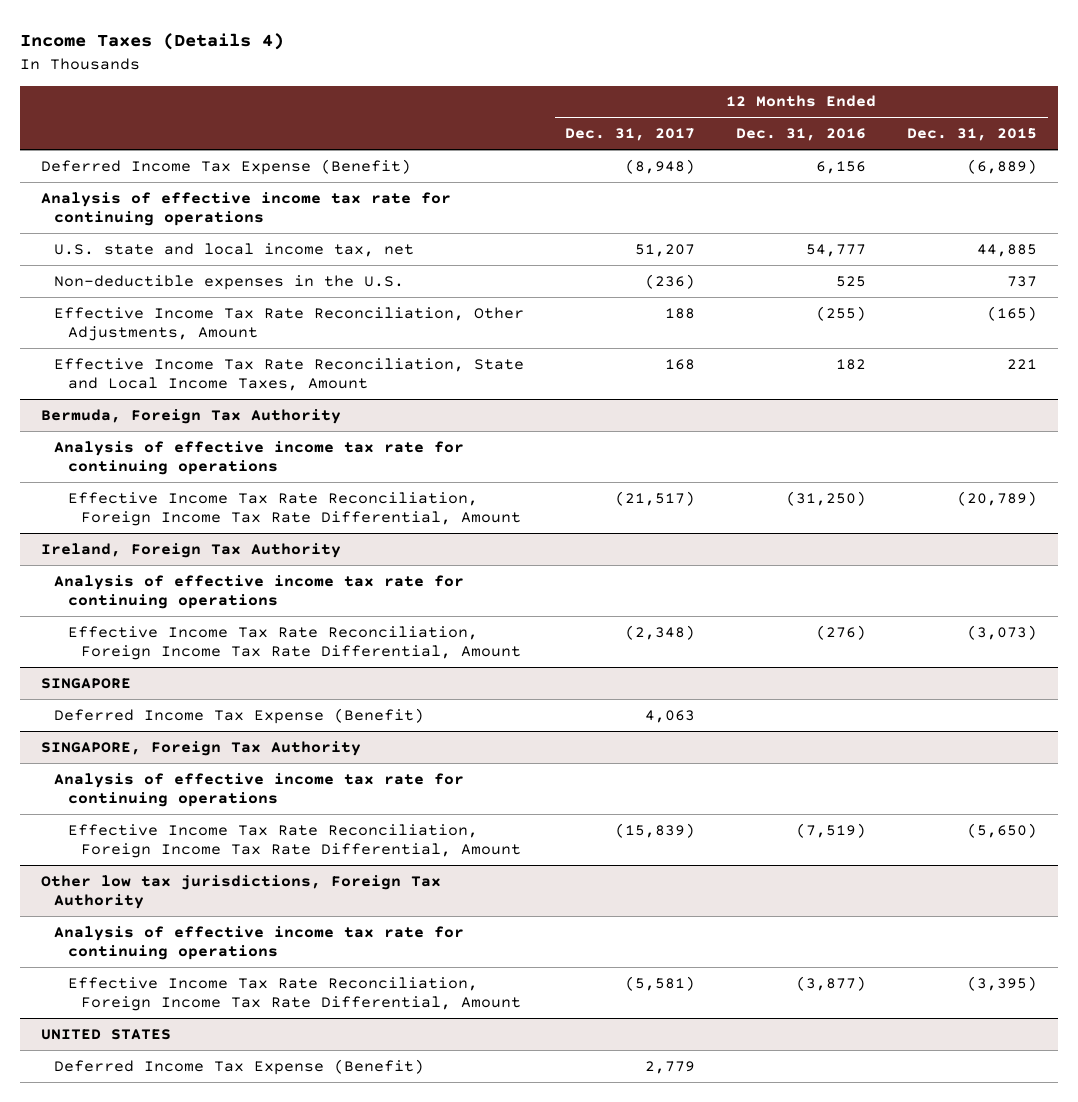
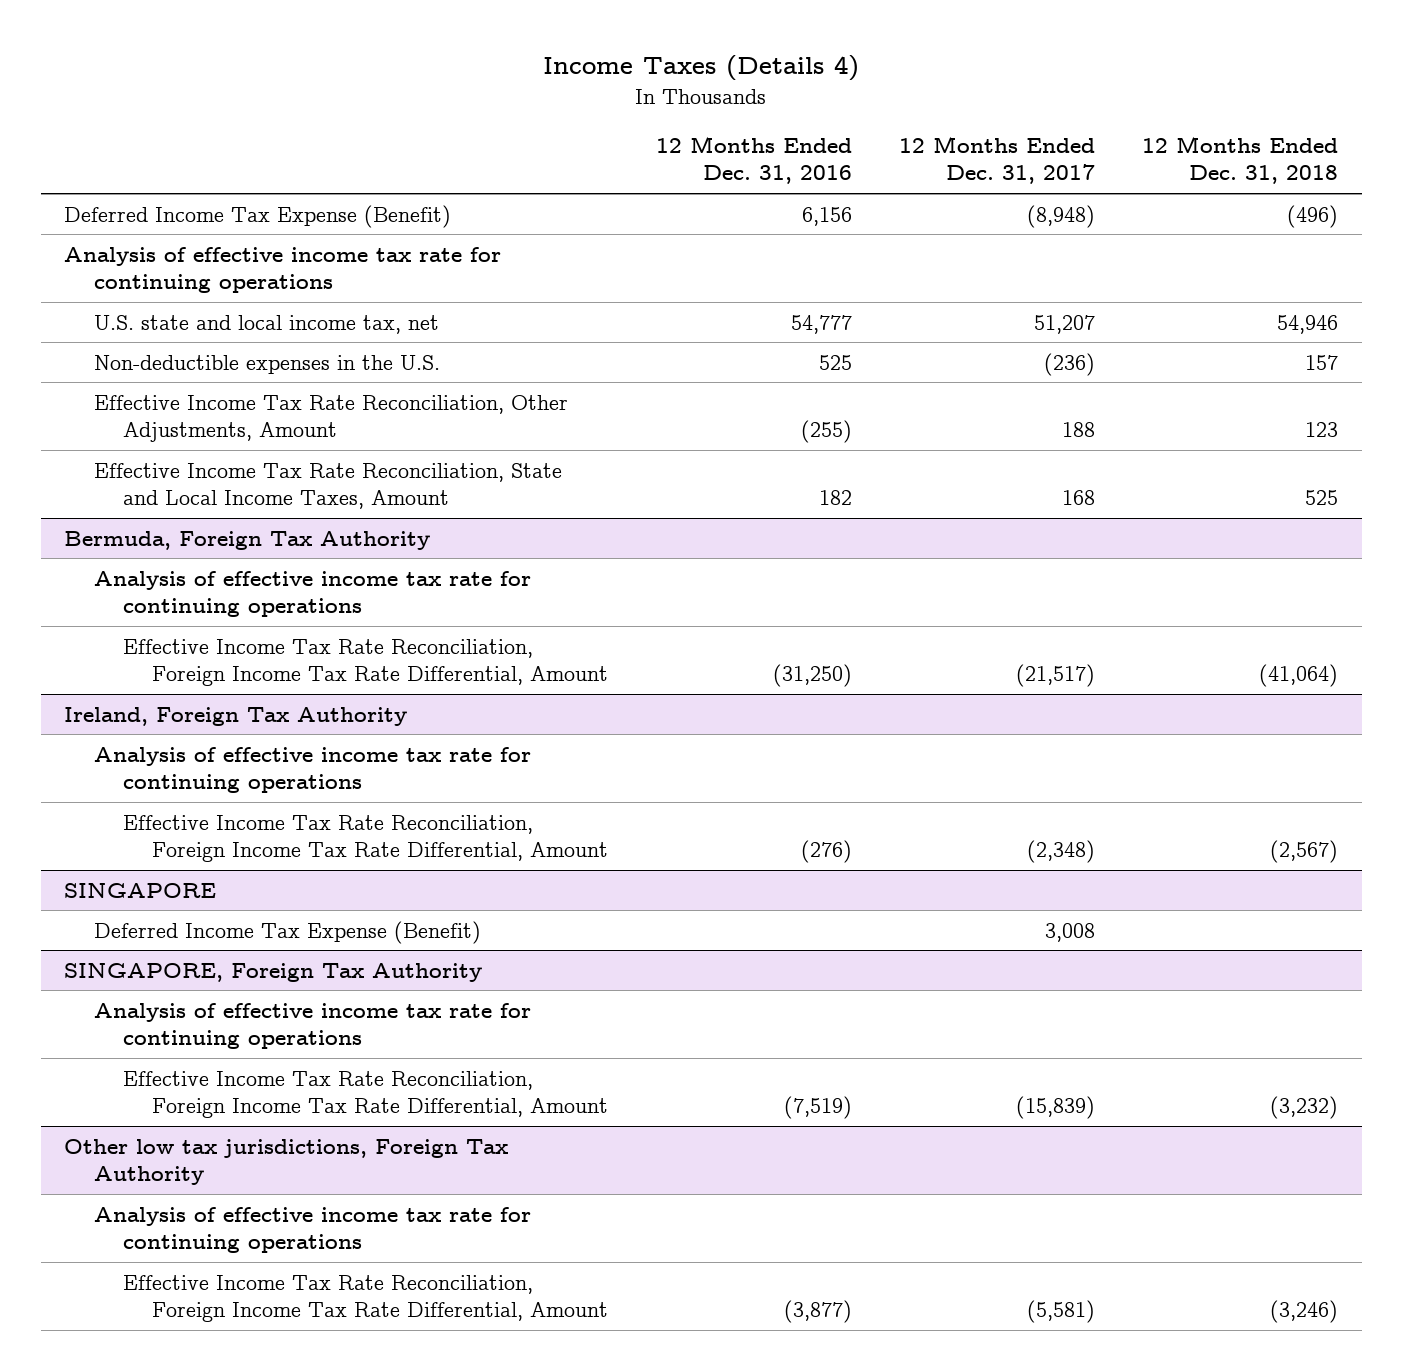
- | 12 Months Ended Dec. 31, 2017 | 12 Months Ended Dec. 31, 2016 | 12 Months Ended Dec. 31, 2015
+ | 12 Months Ended Dec. 31, 2016 | 12 Months Ended Dec. 31, 2017 | 12 Months Ended Dec. 31, 2018
@ SINGAPORE
- Deferred Income Tax Expense (Benefit) | 4,063 | |
+ Deferred Income Tax Expense (Benefit) | | 3,008 |
- UNITED STATES
- Deferred Income Tax Expense (Benefit) | 2,779 | |

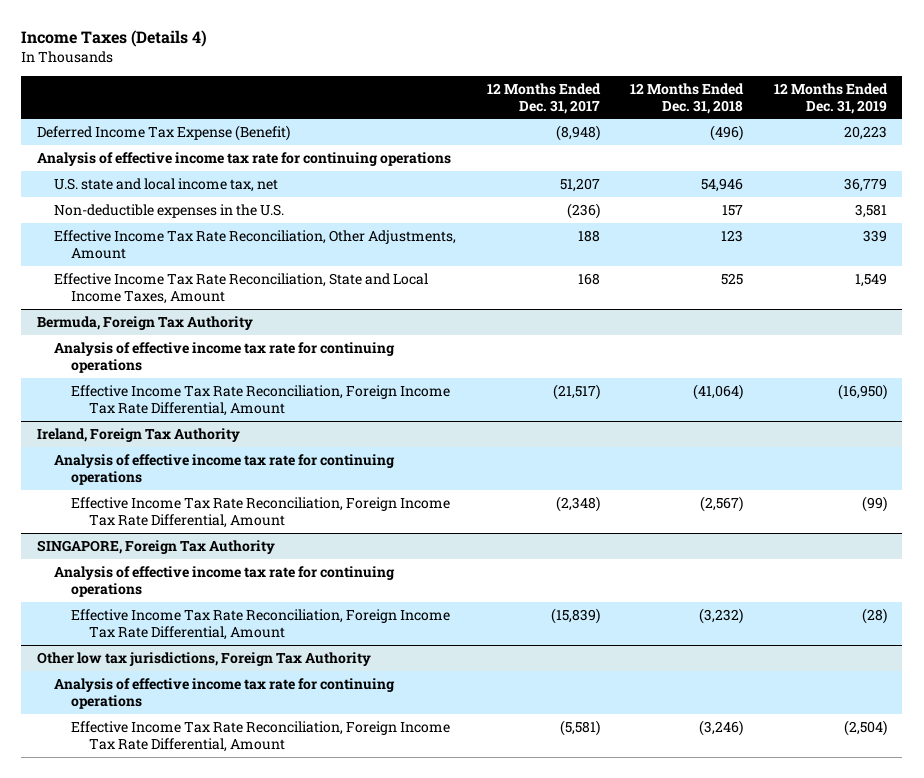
- | 12 Months Ended Dec. 31, 2016 | 12 Months Ended Dec. 31, 2017 | 12 Months Ended Dec. 31, 2018
+ | 12 Months Ended Dec. 31, 2017 | 12 Months Ended Dec. 31, 2018 | 12 Months Ended Dec. 31, 2019
- SINGAPORE
- Deferred Income Tax Expense (Benefit) | | 3,008 |

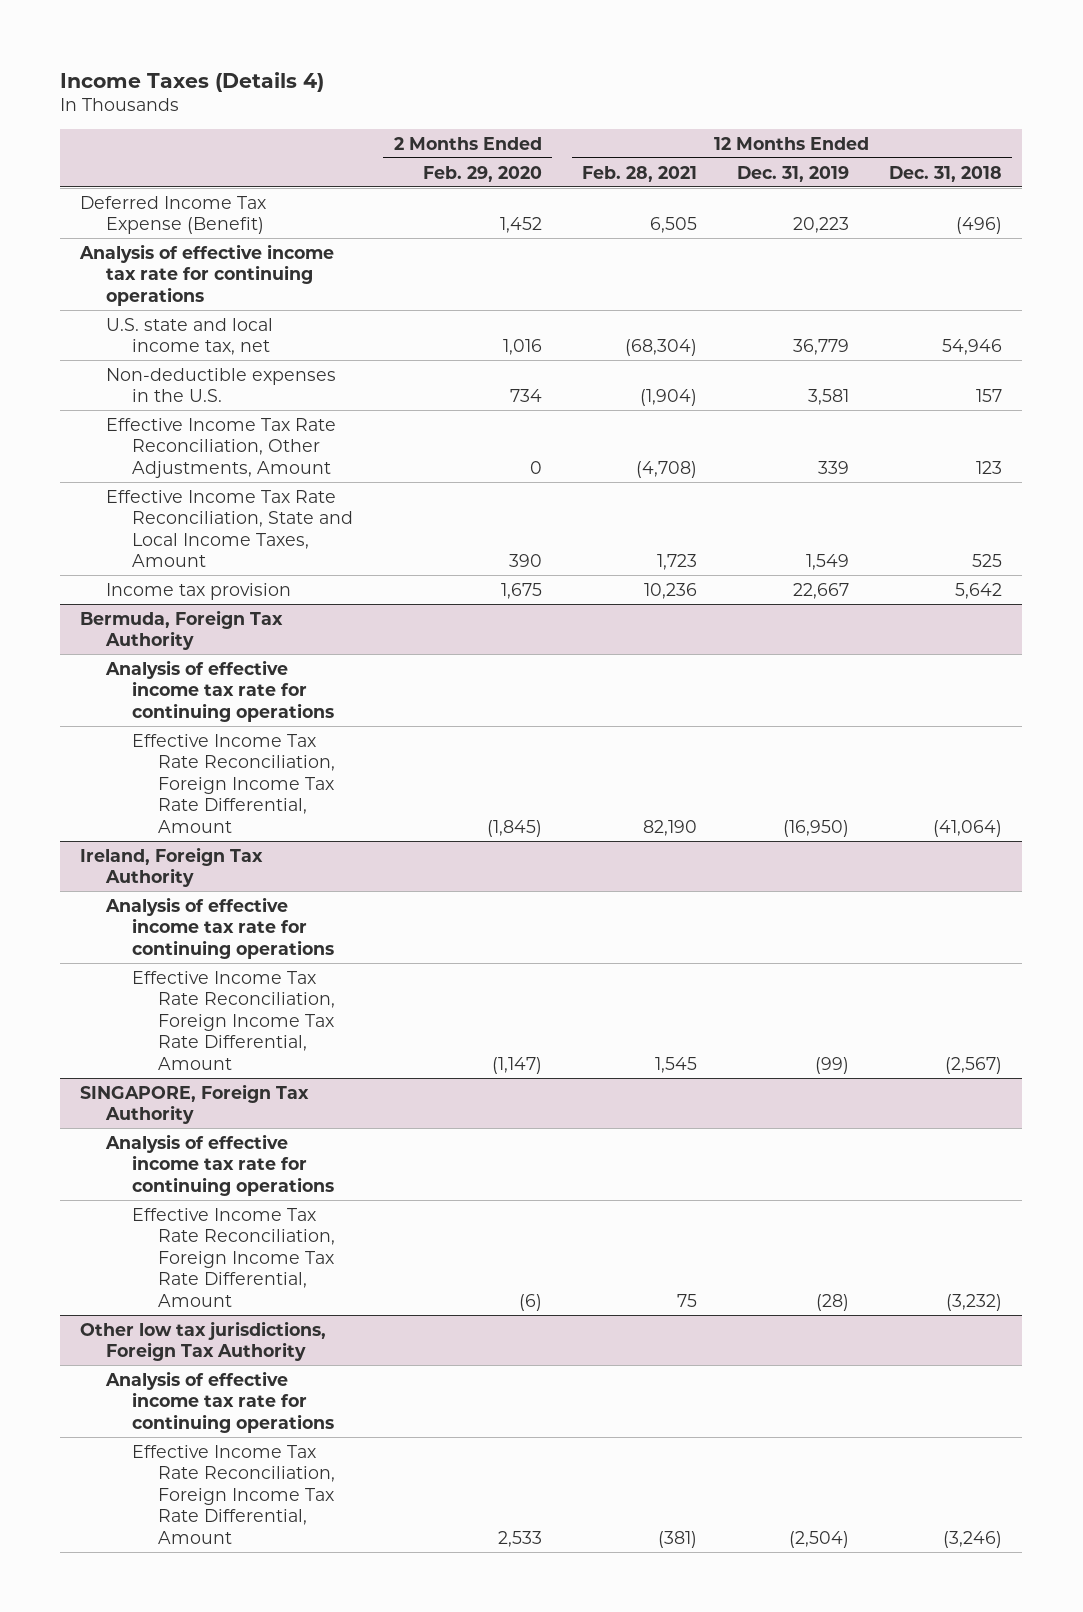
- | 12 Months Ended Dec. 31, 2017 | 12 Months Ended Dec. 31, 2018 | 12 Months Ended Dec. 31, 2019
+ | 2 Months Ended Feb. 29, 2020 | 12 Months Ended Feb. 28, 2021 | 12 Months Ended Dec. 31, 2019 | 12 Months Ended Dec. 31, 2018
+ Income tax provision | 1,675 | 10,236 | 22,667 | 5,642

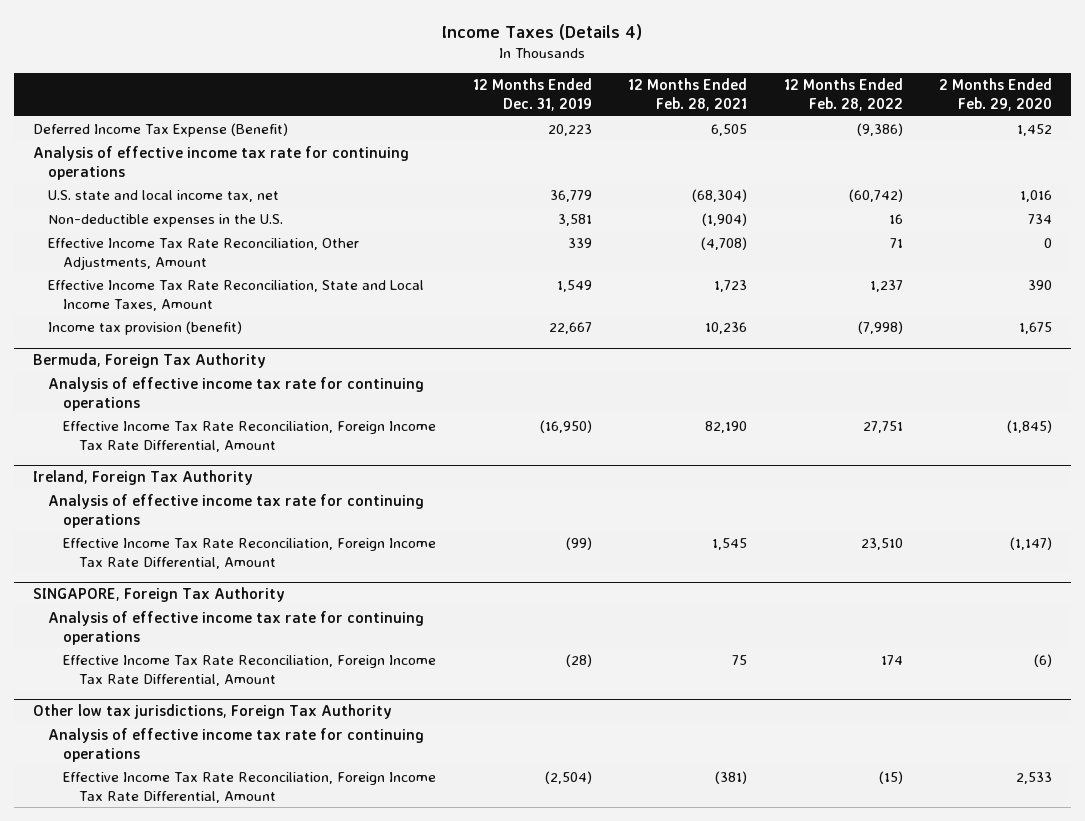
- | 2 Months Ended Feb. 29, 2020 | 12 Months Ended Feb. 28, 2021 | 12 Months Ended Dec. 31, 2019 | 12 Months Ended Dec. 31, 2018
+ | 12 Months Ended Dec. 31, 2019 | 12 Months Ended Feb. 28, 2021 | 12 Months Ended Feb. 28, 2022 | 2 Months Ended Feb. 29, 2020
- Income tax provision | 1,675 | 10,236 | 22,667 | 5,642
+ Income tax provision (benefit) | 22,667 | 10,236 | (7,998) | 1,675

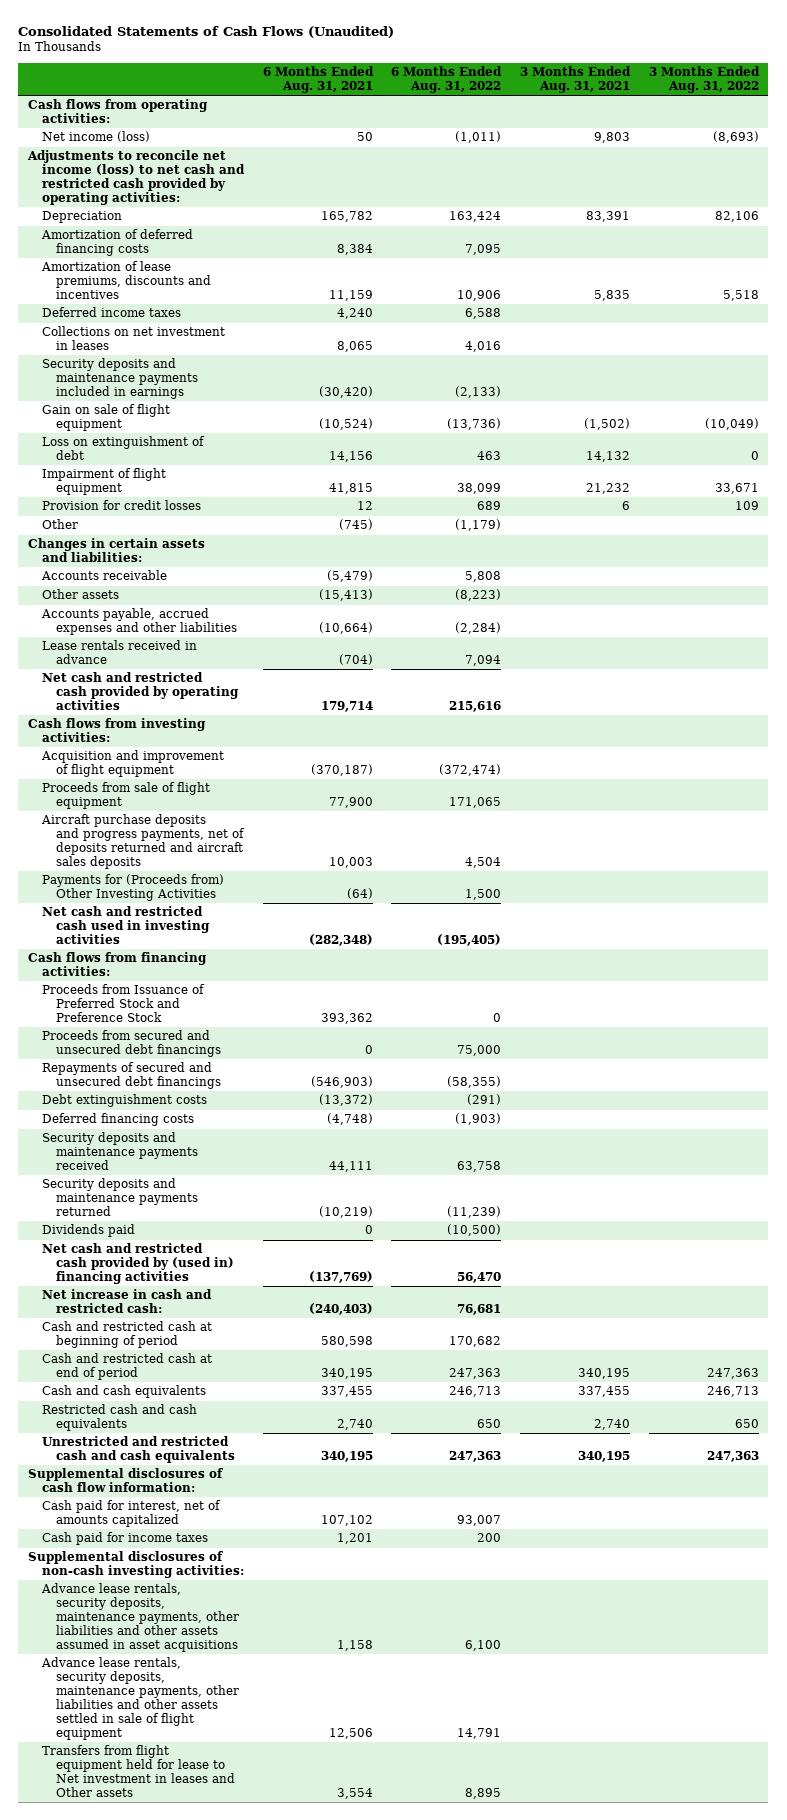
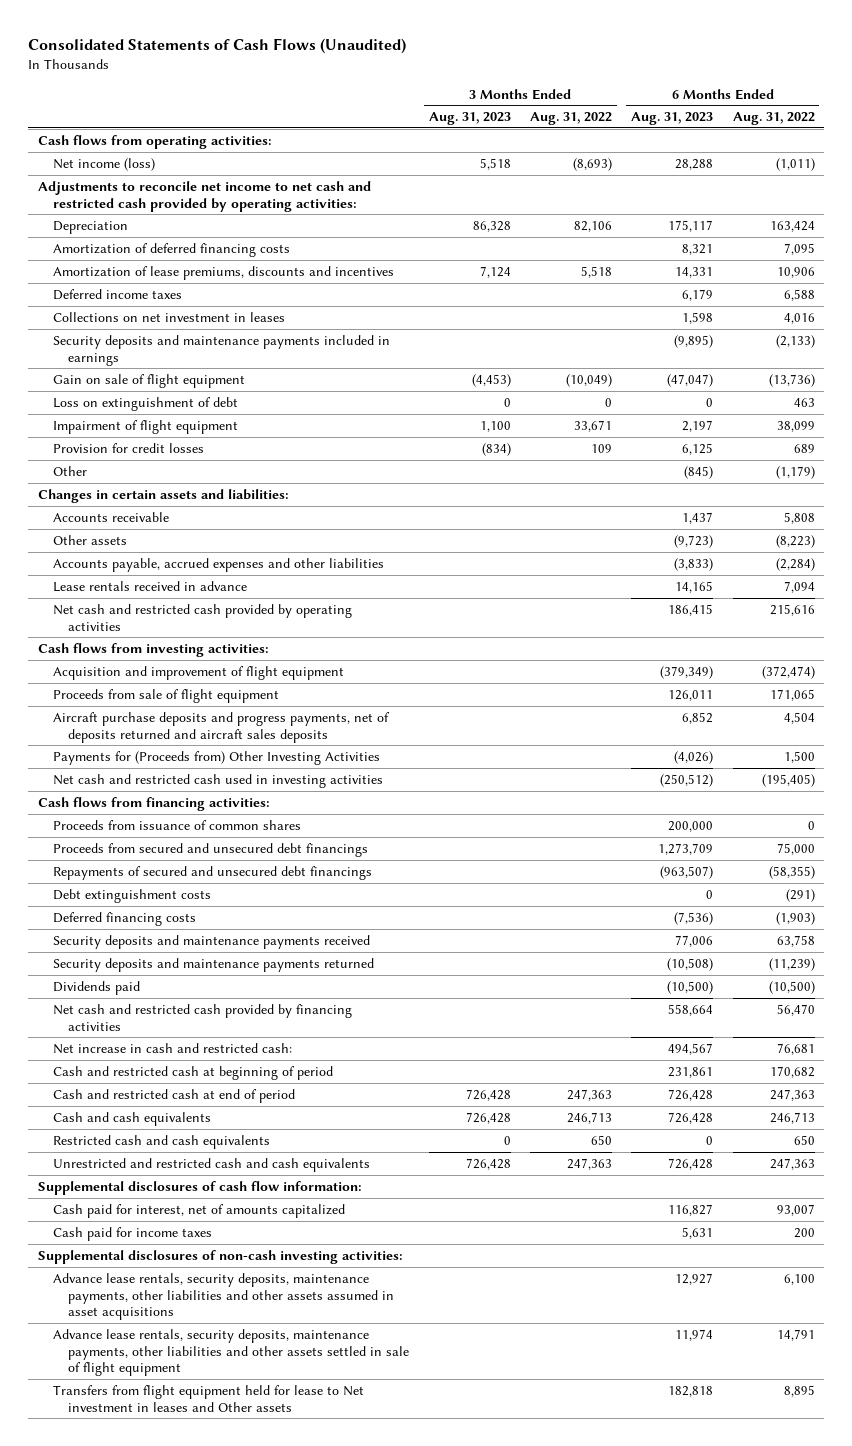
- | 6 Months Ended Aug. 31, 2021 | 6 Months Ended Aug. 31, 2022 | 3 Months Ended Aug. 31, 2021 | 3 Months Ended Aug. 31, 2022
+ | 3 Months Ended Aug. 31, 2023 | 3 Months Ended Aug. 31, 2022 | 6 Months Ended Aug. 31, 2023 | 6 Months Ended Aug. 31, 2022
- Adjustments to reconcile net income (loss) to net cash and restricted cash provided by operating activities:
+ Adjustments to reconcile net income to net cash and restricted cash provided by operating activities:
- Proceeds from Issuance of Preferred Stock and Preference Stock | 393,362 | 0 | |
+ Proceeds from issuance of common shares | | | 200,000 | 0
- Net cash and restricted cash provided by (used in) financing activities | (137,769) | 56,470 | |
+ Net cash and restricted cash provided by financing activities | | | 558,664 | 56,470

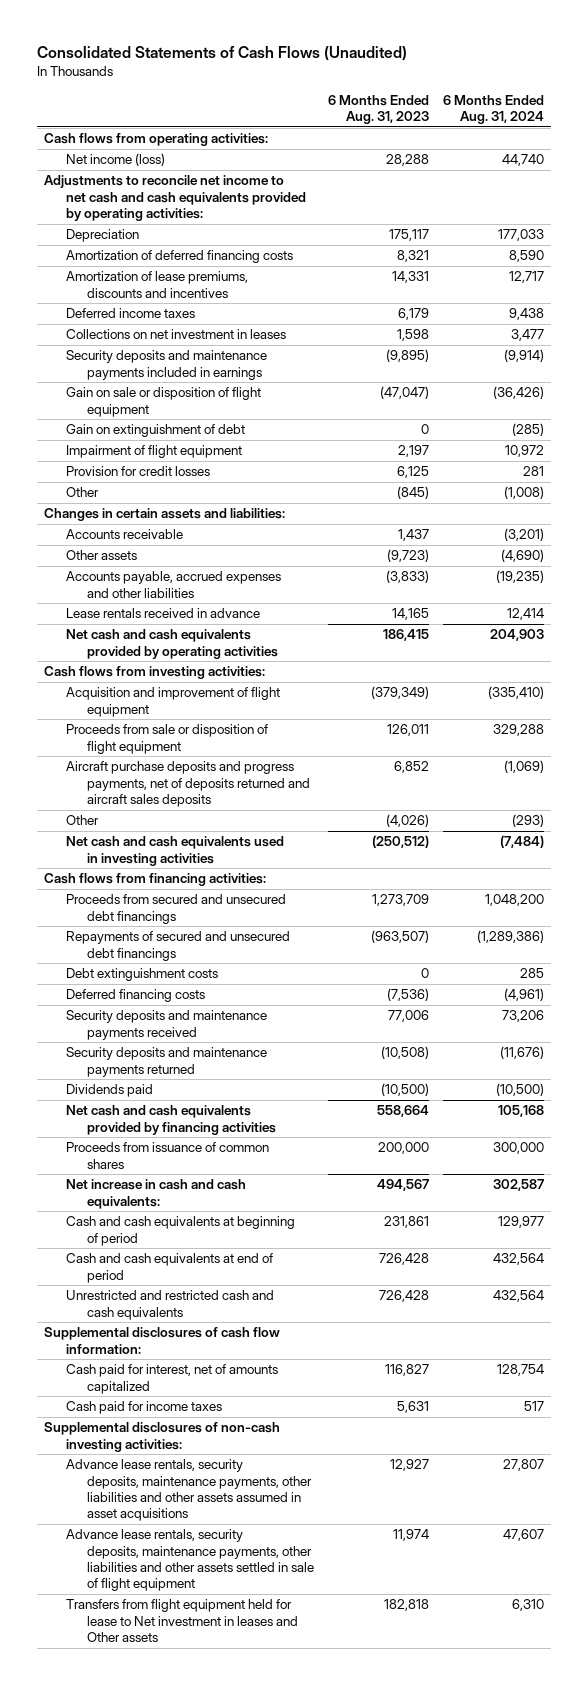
- | 3 Months Ended Aug. 31, 2023 | 3 Months Ended Aug. 31, 2022 | 6 Months Ended Aug. 31, 2023 | 6 Months Ended Aug. 31, 2022
+ | 6 Months Ended Aug. 31, 2023 | 6 Months Ended Aug. 31, 2024
- Adjustments to reconcile net income to net cash and restricted cash provided by operating activities:
+ Adjustments to reconcile net income to net cash and cash equivalents provided by operating activities:
- Gain on sale of flight equipment | (4,453) | (10,049) | (47,047) | (13,736)
- Loss on extinguishment of debt | 0 | 0 | 0 | 463
+ Gain on sale or disposition of flight equipment | (47,047) | (36,426)
+ Gain on extinguishment of debt | 0 | (285)
- Net cash and restricted cash provided by operating activities | | | 186,415 | 215,616
+ Net cash and cash equivalents provided by operating activities | 186,415 | 204,903
- Proceeds from sale of flight equipment | | | 126,011 | 171,065
+ Proceeds from sale or disposition of flight equipment | 126,011 | 329,288
- Payments for (Proceeds from) Other Investing Activities | | | (4,026) | 1,500
- Net cash and restricted cash used in investing activities | | | (250,512) | (195,405)
+ Other | (4,026) | (293)
+ Net cash and cash equivalents used in investing activities | (250,512) | (7,484)
- Net cash and restricted cash provided by financing activities | | | 558,664 | 56,470
- Net increase in cash and restricted cash: | | | 494,567 | 76,681
- Cash and restricted cash at beginning of period | | | 231,861 | 170,682
- Cash and restricted cash at end of period | 726,428 | 247,363 | 726,428 | 247,363
- Cash and cash equivalents | 726,428 | 246,713 | 726,428 | 246,713
- Restricted cash and cash equivalents | 0 | 650 | 0 | 650
+ Net cash and cash equivalents provided by financing activities | 558,664 | 105,168
moved down: Proceeds from issuance of common shares | 200,000 | 300,000
+ Net increase in cash and cash equivalents: | 494,567 | 302,587
+ Cash and cash equivalents at beginning of period | 231,861 | 129,977
+ Cash and cash equivalents at end of period | 726,428 | 432,564

